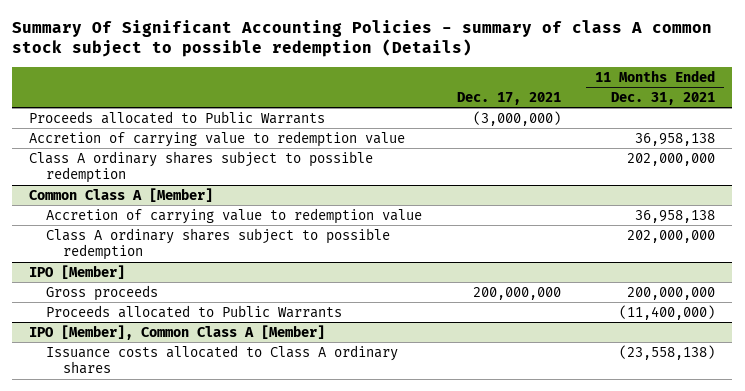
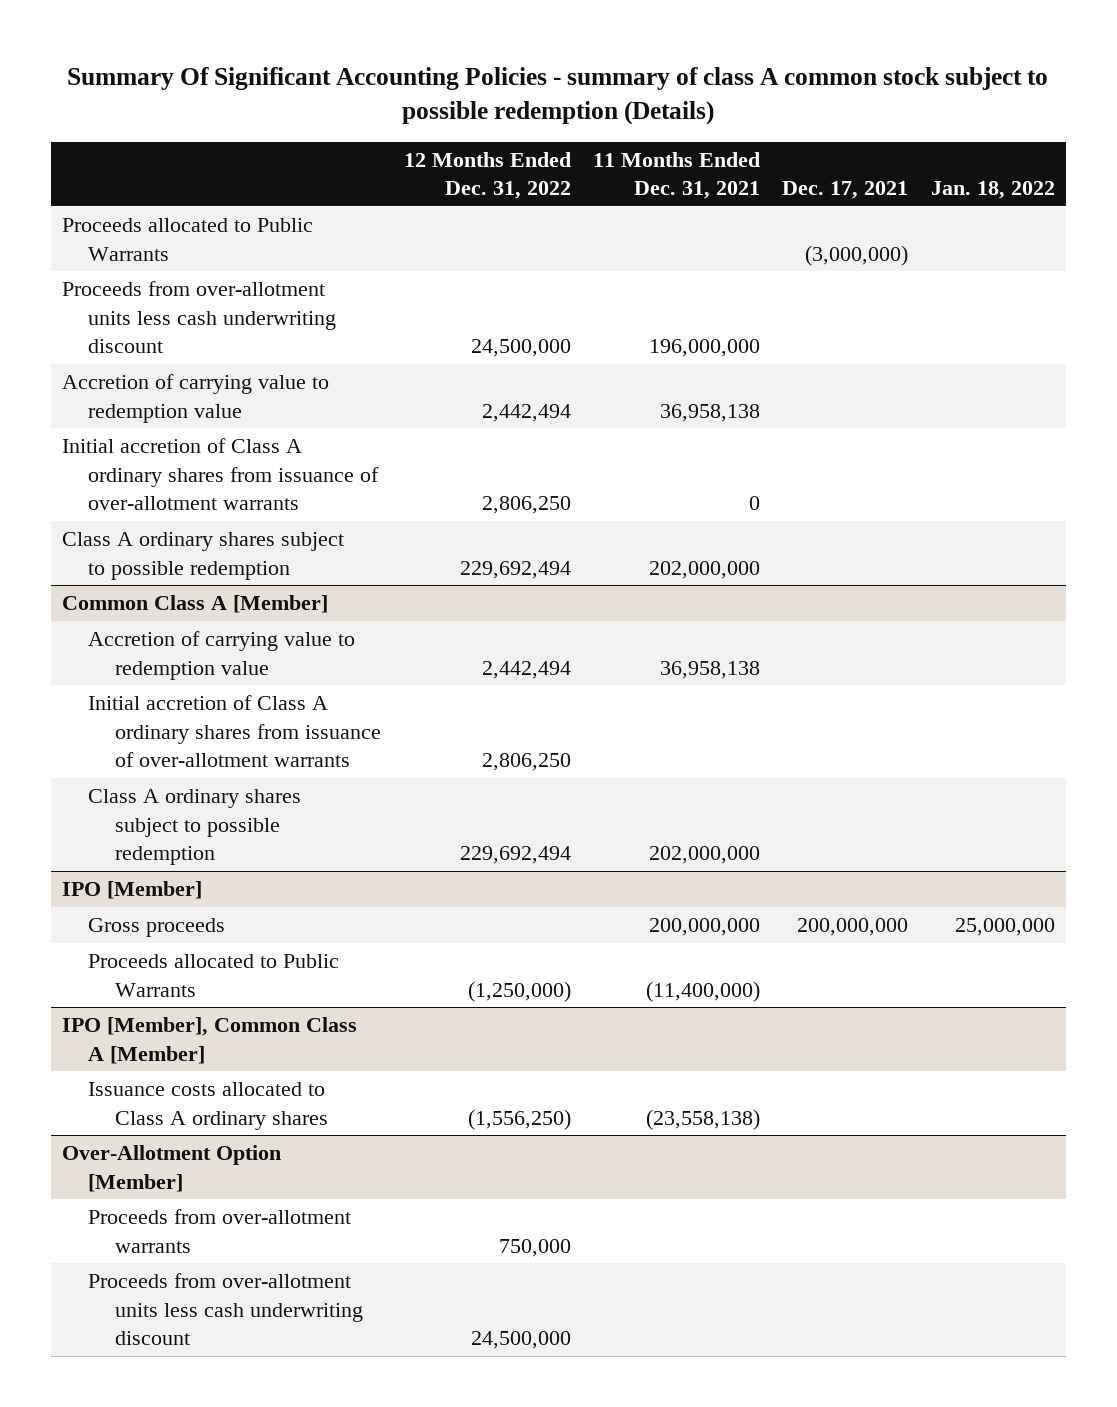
- | Dec. 17, 2021 | 11 Months Ended Dec. 31, 2021
+ | 12 Months Ended Dec. 31, 2022 | 11 Months Ended Dec. 31, 2021 | Dec. 17, 2021 | Jan. 18, 2022
+ Proceeds from over-allotment units less cash underwriting discount | 24,500,000 | 196,000,000 | |
+ Initial accretion of Class A ordinary shares from issuance of over-allotment warrants | 2,806,250 | 0 | |
@ Common Class A [Member]
+ Initial accretion of Class A ordinary shares from issuance of over-allotment warrants | 2,806,250 | | |
+ Over-Allotment Option [Member]
+ Proceeds from over-allotment warrants | 750,000 | | |
+ Proceeds from over-allotment units less cash underwriting discount | 24,500,000 | | |

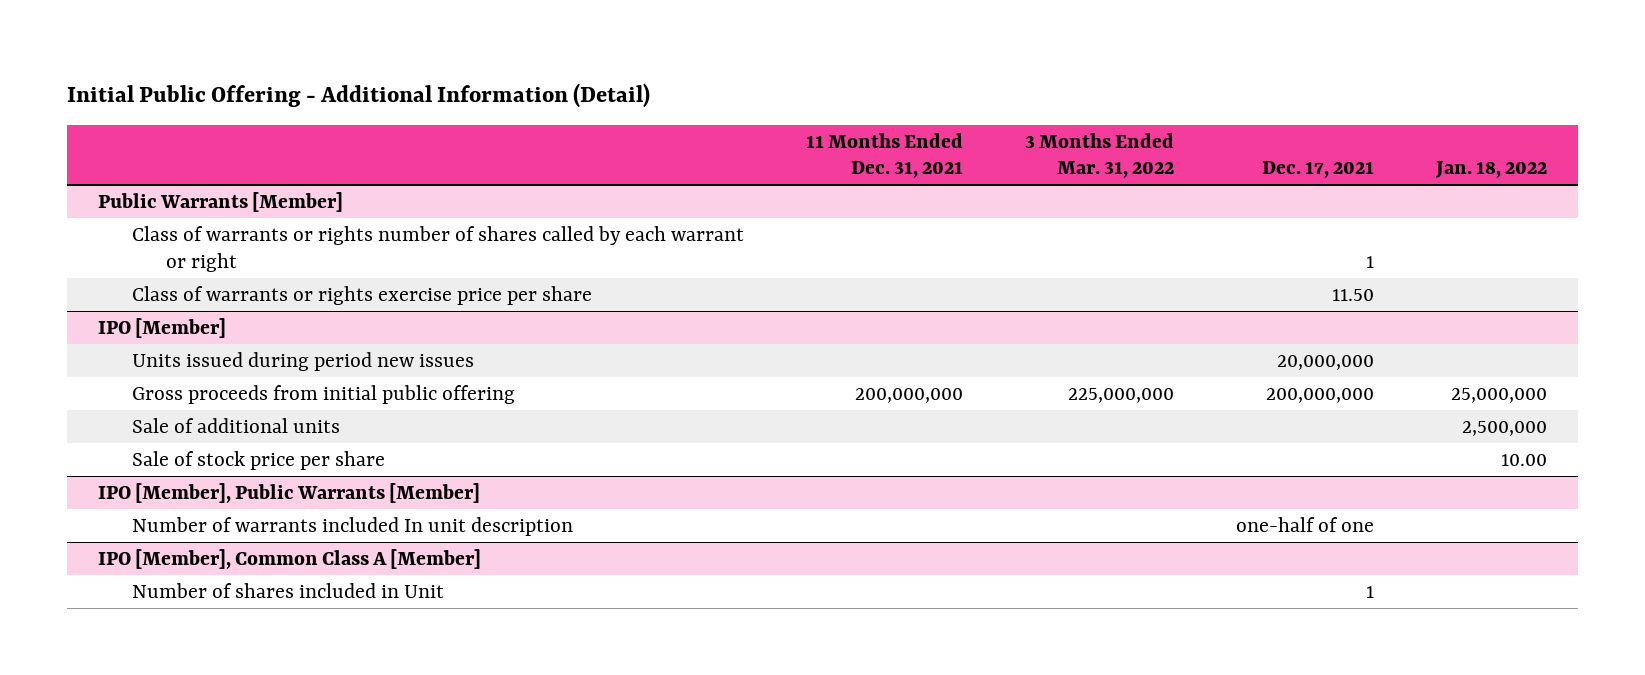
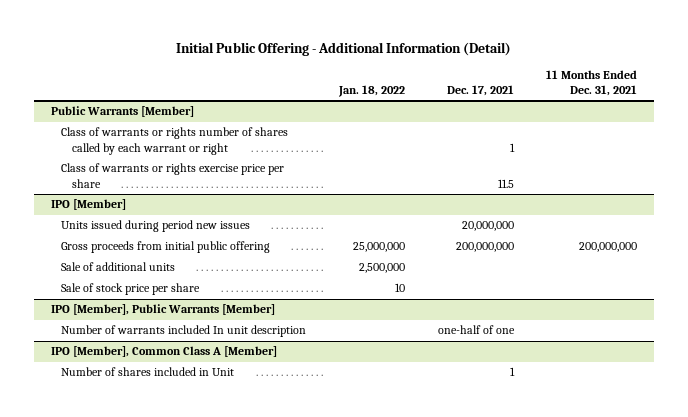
- | 11 Months Ended Dec. 31, 2021 | 3 Months Ended Mar. 31, 2022 | Dec. 17, 2021 | Jan. 18, 2022
+ | Jan. 18, 2022 | Dec. 17, 2021 | 11 Months Ended Dec. 31, 2021
@ Public Warrants [Member]
- Class of warrants or rights exercise price per share | | | 11.50 |
+ Class of warrants or rights exercise price per share | | 11.5 |
@ IPO [Member]
- Sale of stock price per share | | | | 10.00
+ Sale of stock price per share | 10 | |

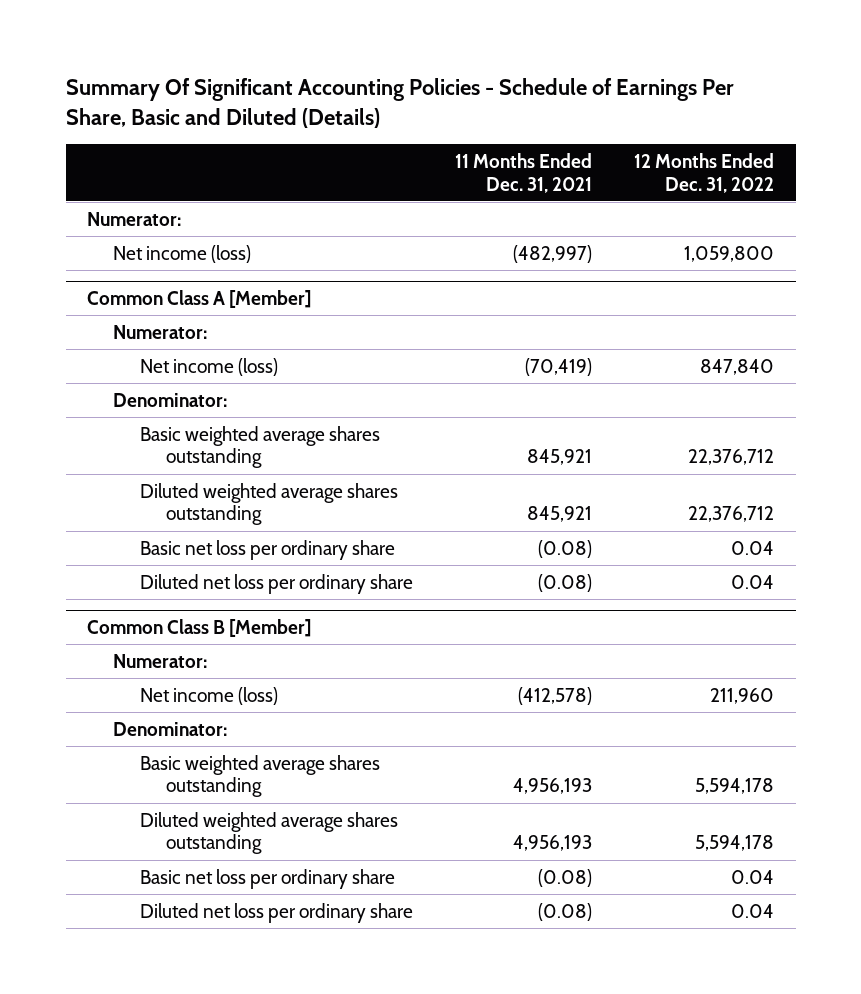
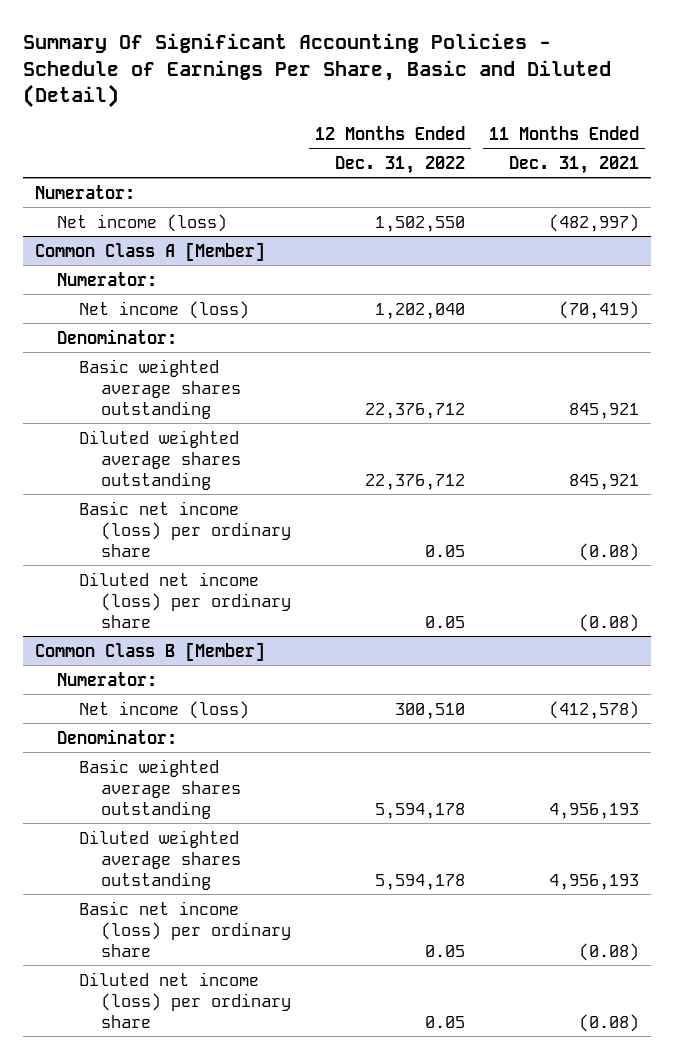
- Summary Of Significant Accounting Policies - Schedule of Earnings Per Share, Basic and Diluted (Details)
+ Summary Of Significant Accounting Policies - Schedule of Earnings Per Share, Basic and Diluted (Detail)
- | 11 Months Ended Dec. 31, 2021 | 12 Months Ended Dec. 31, 2022
+ | 12 Months Ended Dec. 31, 2022 | 11 Months Ended Dec. 31, 2021
- Net income (loss) | (482,997) | 1,059,800
+ Net income (loss) | 1,502,550 | (482,997)
@ Common Class A [Member]
- Net income (loss) | (70,419) | 847,840
+ Net income (loss) | 1,202,040 | (70,419)
- Basic net loss per ordinary share | (0.08) | 0.04
- Diluted net loss per ordinary share | (0.08) | 0.04
+ Basic net income (loss) per ordinary share | 0.05 | (0.08)
+ Diluted net income (loss) per ordinary share | 0.05 | (0.08)
@ Common Class B [Member]
- Net income (loss) | (412,578) | 211,960
+ Net income (loss) | 300,510 | (412,578)
- Basic net loss per ordinary share | (0.08) | 0.04
- Diluted net loss per ordinary share | (0.08) | 0.04
+ Basic net income (loss) per ordinary share | 0.05 | (0.08)
+ Diluted net income (loss) per ordinary share | 0.05 | (0.08)

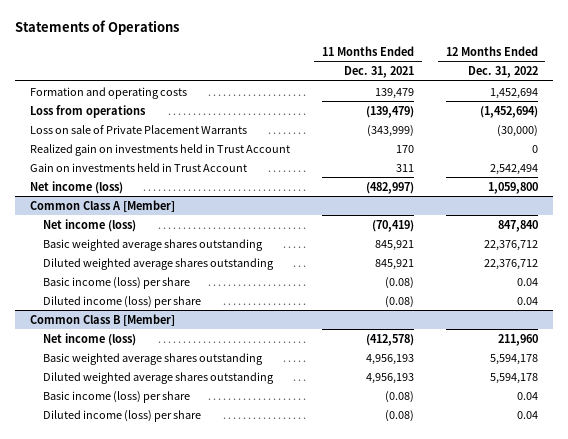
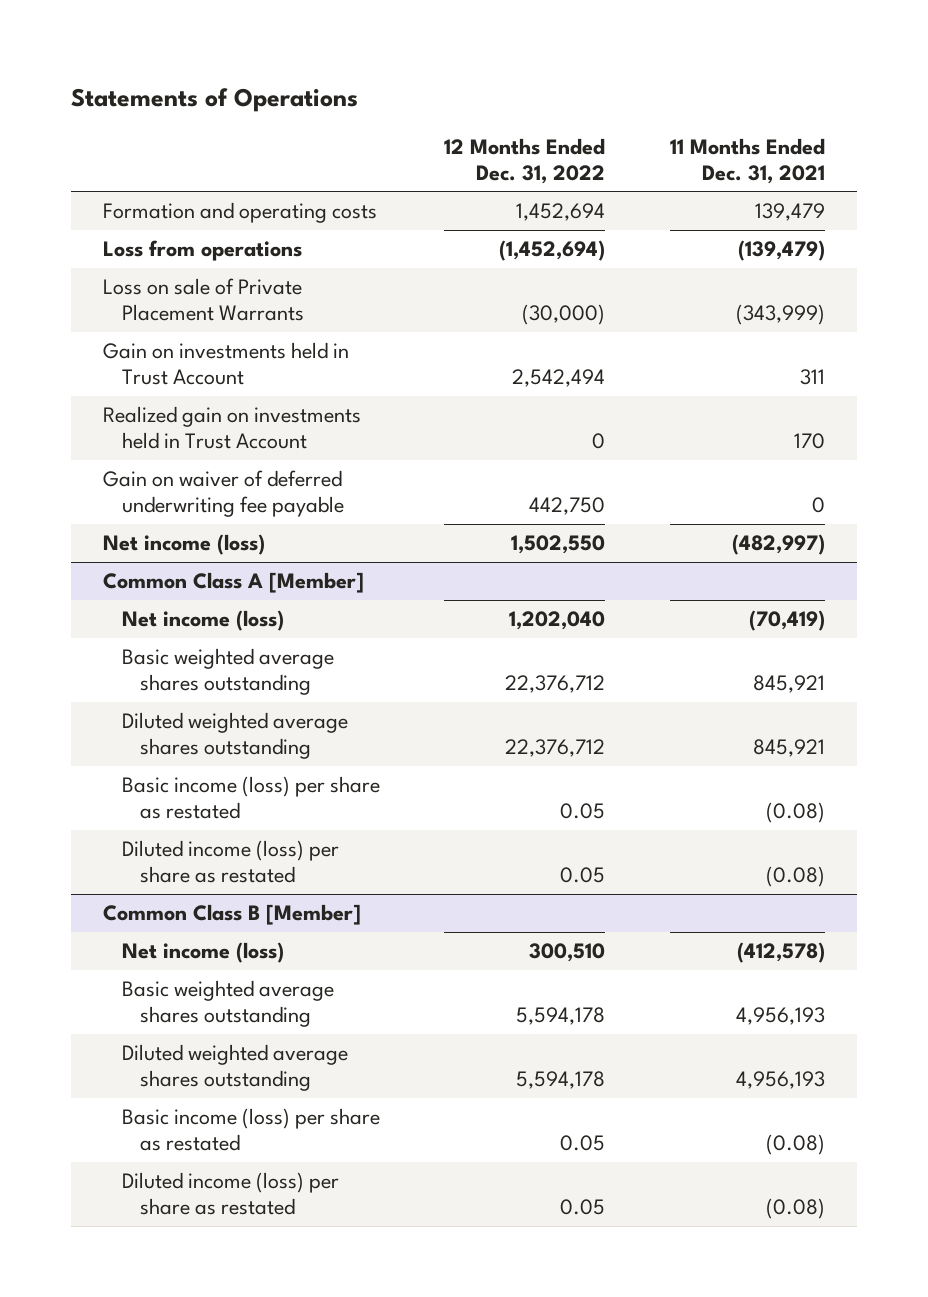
- | 11 Months Ended Dec. 31, 2021 | 12 Months Ended Dec. 31, 2022
+ | 12 Months Ended Dec. 31, 2022 | 11 Months Ended Dec. 31, 2021
- Net income (loss) | (482,997) | 1,059,800
moved down: Realized gain on investments held in Trust Account | 0 | 170
+ Gain on waiver of deferred underwriting fee payable | 442,750 | 0
+ Net income (loss) | 1,502,550 | (482,997)
@ Common Class A [Member]
- Net income (loss) | (70,419) | 847,840
+ Net income (loss) | 1,202,040 | (70,419)
- Basic income (loss) per share | (0.08) | 0.04
- Diluted income (loss) per share | (0.08) | 0.04
+ Basic income (loss) per share as restated | 0.05 | (0.08)
+ Diluted income (loss) per share as restated | 0.05 | (0.08)
@ Common Class B [Member]
- Net income (loss) | (412,578) | 211,960
+ Net income (loss) | 300,510 | (412,578)
- Basic income (loss) per share | (0.08) | 0.04
- Diluted income (loss) per share | (0.08) | 0.04
+ Basic income (loss) per share as restated | 0.05 | (0.08)
+ Diluted income (loss) per share as restated | 0.05 | (0.08)

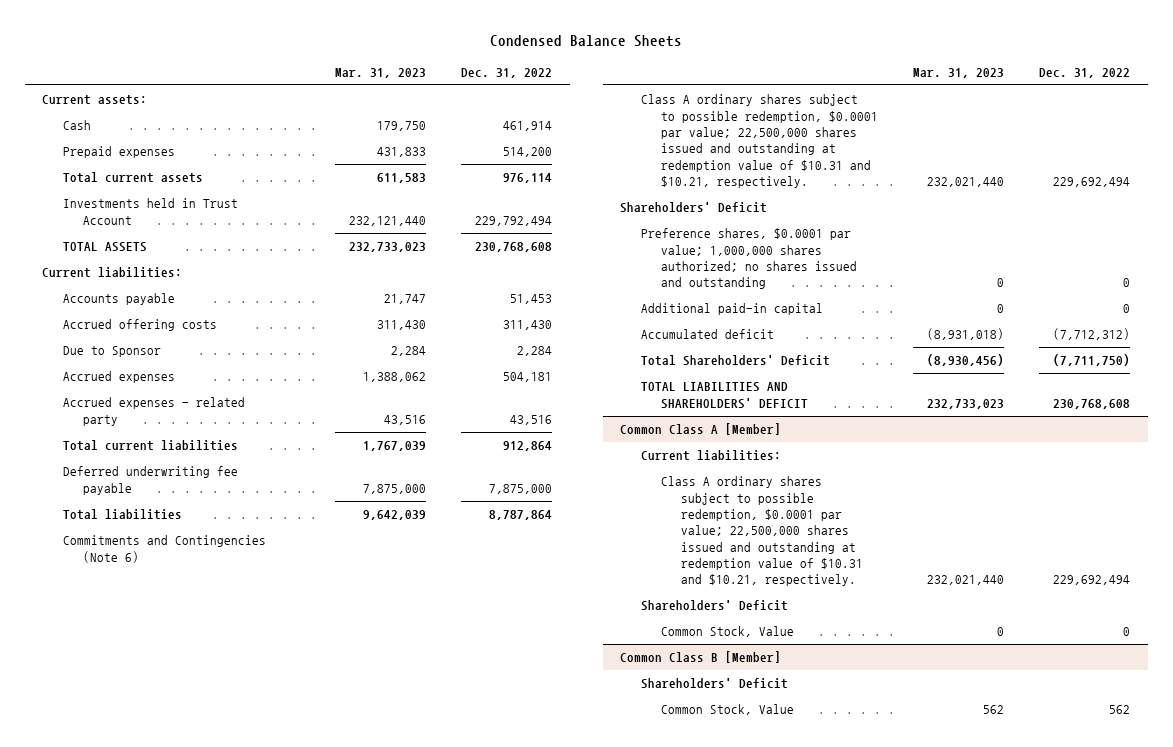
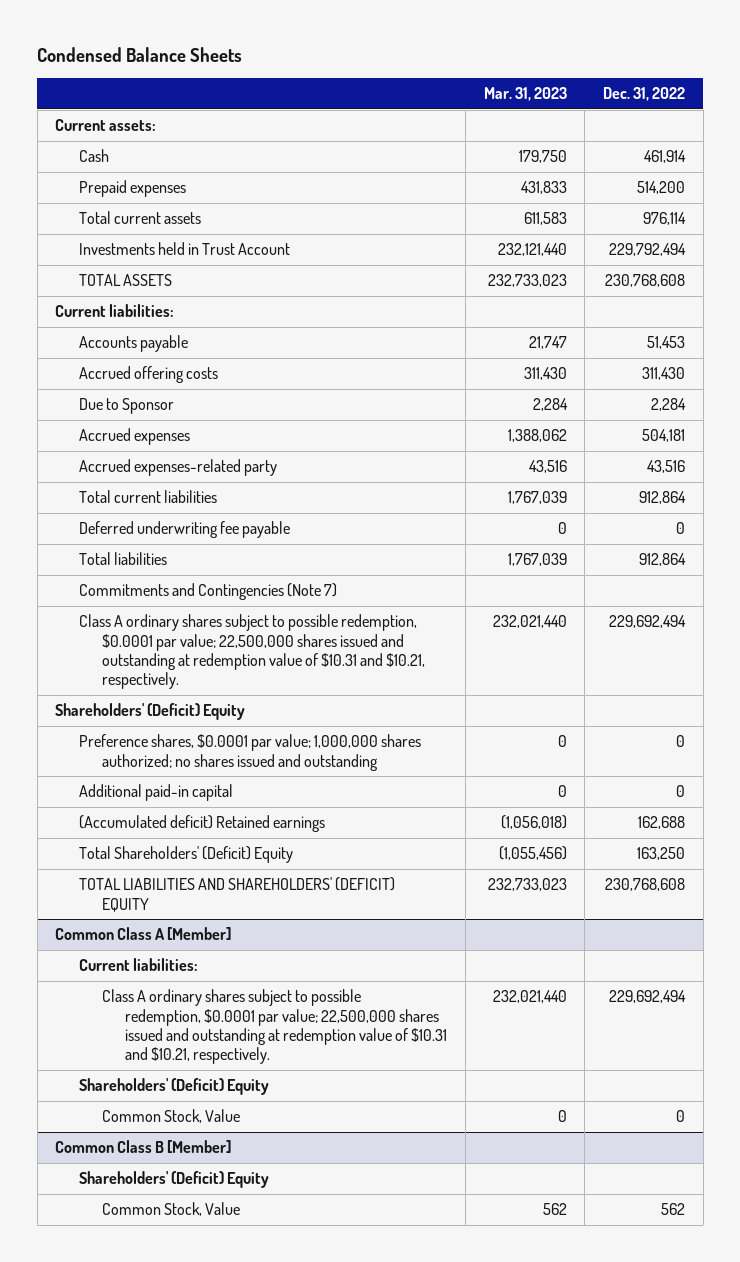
- Accrued expenses - related party | 43,516 | 43,516
+ Accrued expenses-related party | 43,516 | 43,516
- Deferred underwriting fee payable | 7,875,000 | 7,875,000
- Total liabilities | 9,642,039 | 8,787,864
- Commitments and Contingencies (Note 6)
+ Deferred underwriting fee payable | 0 | 0
+ Total liabilities | 1,767,039 | 912,864
+ Commitments and Contingencies (Note 7)
- Shareholders' Deficit
+ Shareholders' (Deficit) Equity
- Accumulated deficit | (8,931,018) | (7,712,312)
- Total Shareholders' Deficit | (8,930,456) | (7,711,750)
- TOTAL LIABILITIES AND SHAREHOLDERS' DEFICIT | 232,733,023 | 230,768,608
+ (Accumulated deficit) Retained earnings | (1,056,018) | 162,688
+ Total Shareholders' (Deficit) Equity | (1,055,456) | 163,250
+ TOTAL LIABILITIES AND SHAREHOLDERS' (DEFICIT) EQUITY | 232,733,023 | 230,768,608
@ Common Class A [Member]
- Shareholders' Deficit
+ Shareholders' (Deficit) Equity
@ Common Class B [Member]
- Shareholders' Deficit
+ Shareholders' (Deficit) Equity

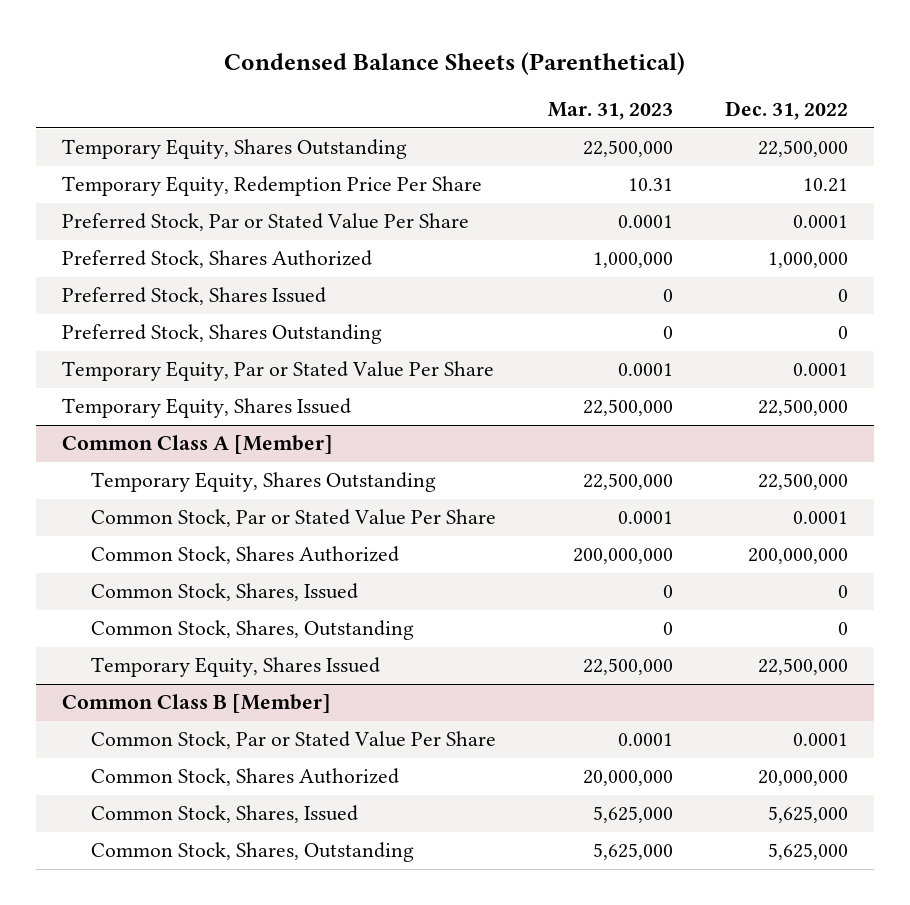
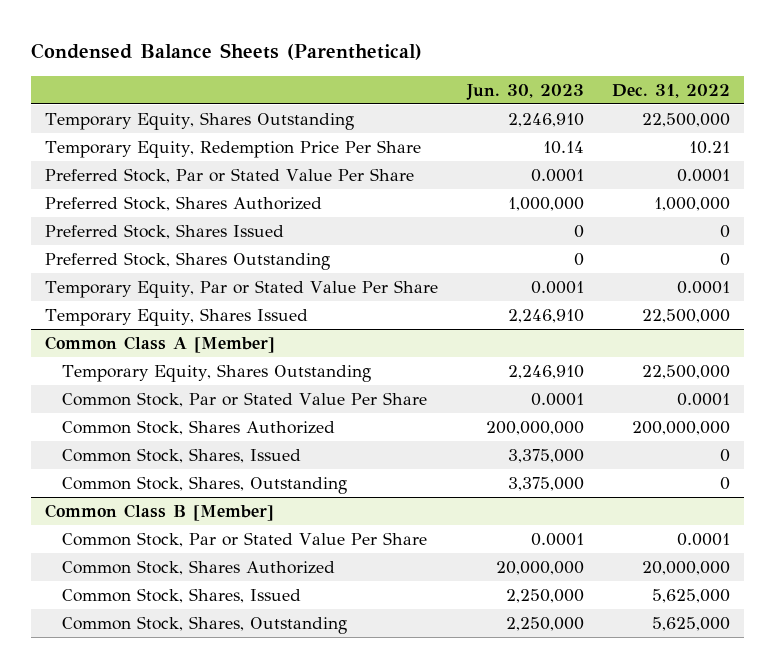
- | Mar. 31, 2023 | Dec. 31, 2022
+ | Jun. 30, 2023 | Dec. 31, 2022
@ Common Class A [Member]
- Temporary Equity, Shares Issued | 22,500,000 | 22,500,000

